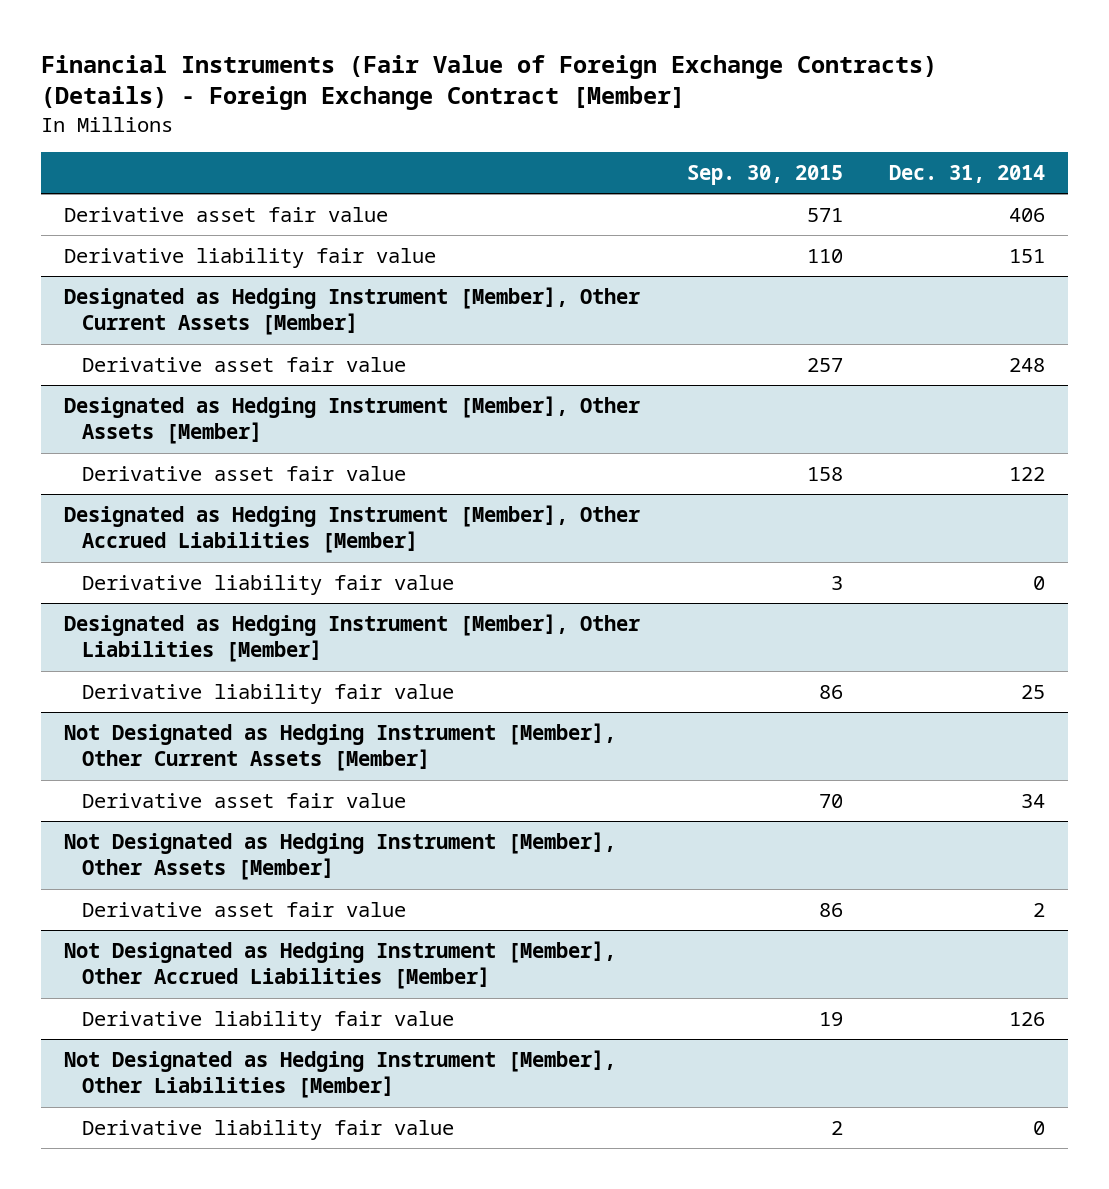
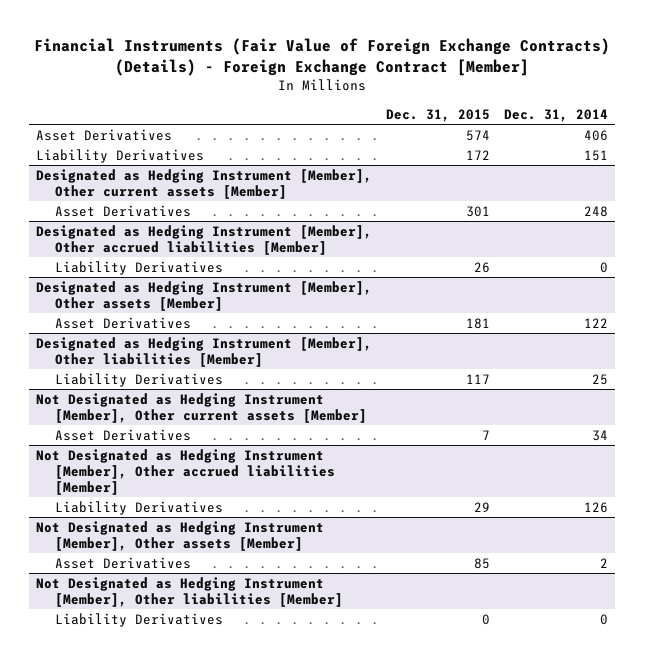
- | Sep. 30, 2015 | Dec. 31, 2014
+ | Dec. 31, 2015 | Dec. 31, 2014
- Derivative asset fair value | 571 | 406
- Derivative liability fair value | 110 | 151
- Designated as Hedging Instrument [Member], Other Current Assets [Member]
- Derivative asset fair value | 257 | 248
- Designated as Hedging Instrument [Member], Other Assets [Member]
- Derivative asset fair value | 158 | 122
- Designated as Hedging Instrument [Member], Other Accrued Liabilities [Member]
- Derivative liability fair value | 3 | 0
- Designated as Hedging Instrument [Member], Other Liabilities [Member]
- Derivative liability fair value | 86 | 25
- Not Designated as Hedging Instrument [Member], Other Current Assets [Member]
- Derivative asset fair value | 70 | 34
- Not Designated as Hedging Instrument [Member], Other Assets [Member]
- Derivative asset fair value | 86 | 2
- Not Designated as Hedging Instrument [Member], Other Accrued Liabilities [Member]
- Derivative liability fair value | 19 | 126
- Not Designated as Hedging Instrument [Member], Other Liabilities [Member]
- Derivative liability fair value | 2 | 0
+ Asset Derivatives | 574 | 406
+ Liability Derivatives | 172 | 151
+ Designated as Hedging Instrument [Member], Other current assets [Member]
+ Asset Derivatives | 301 | 248
+ Designated as Hedging Instrument [Member], Other accrued liabilities [Member]
+ Liability Derivatives | 26 | 0
+ Designated as Hedging Instrument [Member], Other assets [Member]
+ Asset Derivatives | 181 | 122
+ Designated as Hedging Instrument [Member], Other liabilities [Member]
+ Liability Derivatives | 117 | 25
+ Not Designated as Hedging Instrument [Member], Other current assets [Member]
+ Asset Derivatives | 7 | 34
+ Not Designated as Hedging Instrument [Member], Other accrued liabilities [Member]
+ Liability Derivatives | 29 | 126
+ Not Designated as Hedging Instrument [Member], Other assets [Member]
+ Asset Derivatives | 85 | 2
+ Not Designated as Hedging Instrument [Member], Other liabilities [Member]
+ Liability Derivatives | 0 | 0

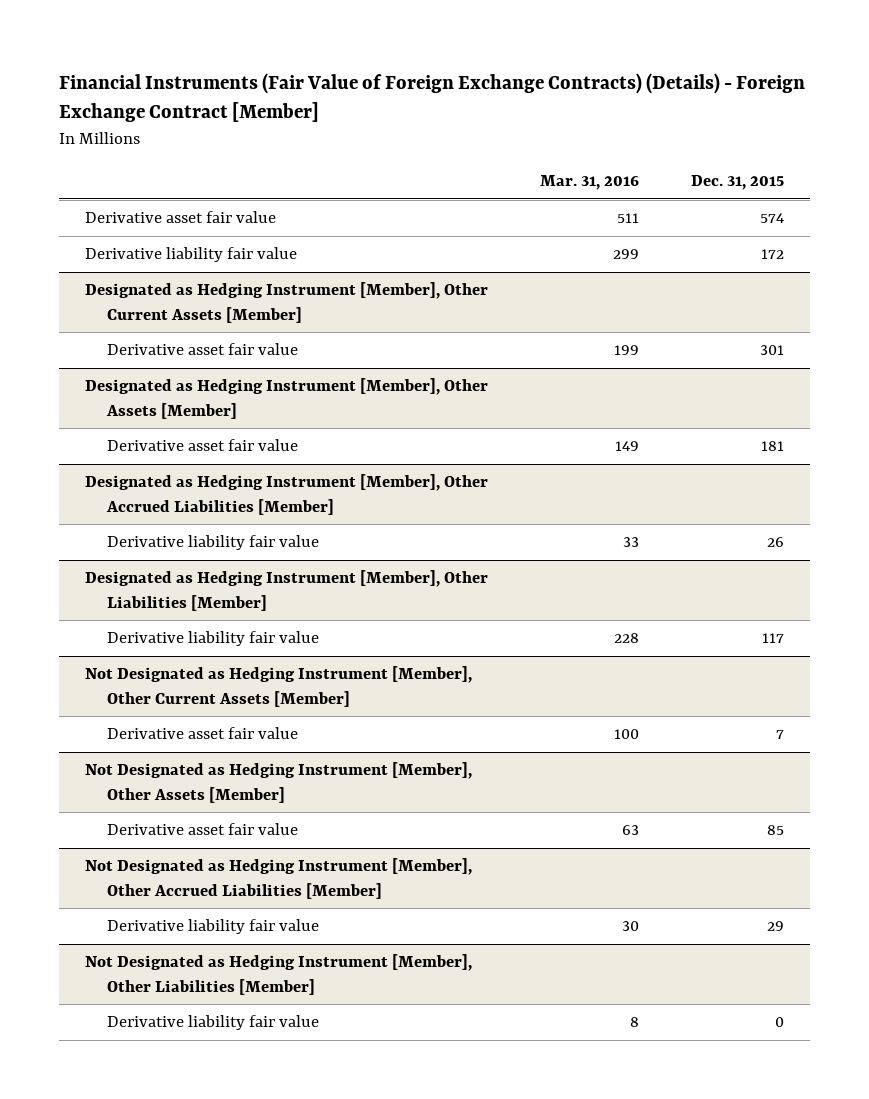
- | Dec. 31, 2015 | Dec. 31, 2014
+ | Mar. 31, 2016 | Dec. 31, 2015
- Asset Derivatives | 574 | 406
- Liability Derivatives | 172 | 151
- Designated as Hedging Instrument [Member], Other current assets [Member]
- Asset Derivatives | 301 | 248
- Designated as Hedging Instrument [Member], Other accrued liabilities [Member]
- Liability Derivatives | 26 | 0
- Designated as Hedging Instrument [Member], Other assets [Member]
- Asset Derivatives | 181 | 122
- Designated as Hedging Instrument [Member], Other liabilities [Member]
- Liability Derivatives | 117 | 25
- Not Designated as Hedging Instrument [Member], Other current assets [Member]
- Asset Derivatives | 7 | 34
- Not Designated as Hedging Instrument [Member], Other accrued liabilities [Member]
- Liability Derivatives | 29 | 126
- Not Designated as Hedging Instrument [Member], Other assets [Member]
- Asset Derivatives | 85 | 2
- Not Designated as Hedging Instrument [Member], Other liabilities [Member]
- Liability Derivatives | 0 | 0
+ Derivative asset fair value | 511 | 574
+ Derivative liability fair value | 299 | 172
+ Designated as Hedging Instrument [Member], Other Current Assets [Member]
+ Derivative asset fair value | 199 | 301
+ Designated as Hedging Instrument [Member], Other Assets [Member]
+ Derivative asset fair value | 149 | 181
+ Designated as Hedging Instrument [Member], Other Accrued Liabilities [Member]
+ Derivative liability fair value | 33 | 26
+ Designated as Hedging Instrument [Member], Other Liabilities [Member]
+ Derivative liability fair value | 228 | 117
+ Not Designated as Hedging Instrument [Member], Other Current Assets [Member]
+ Derivative asset fair value | 100 | 7
+ Not Designated as Hedging Instrument [Member], Other Assets [Member]
+ Derivative asset fair value | 63 | 85
+ Not Designated as Hedging Instrument [Member], Other Accrued Liabilities [Member]
+ Derivative liability fair value | 30 | 29
+ Not Designated as Hedging Instrument [Member], Other Liabilities [Member]
+ Derivative liability fair value | 8 | 0

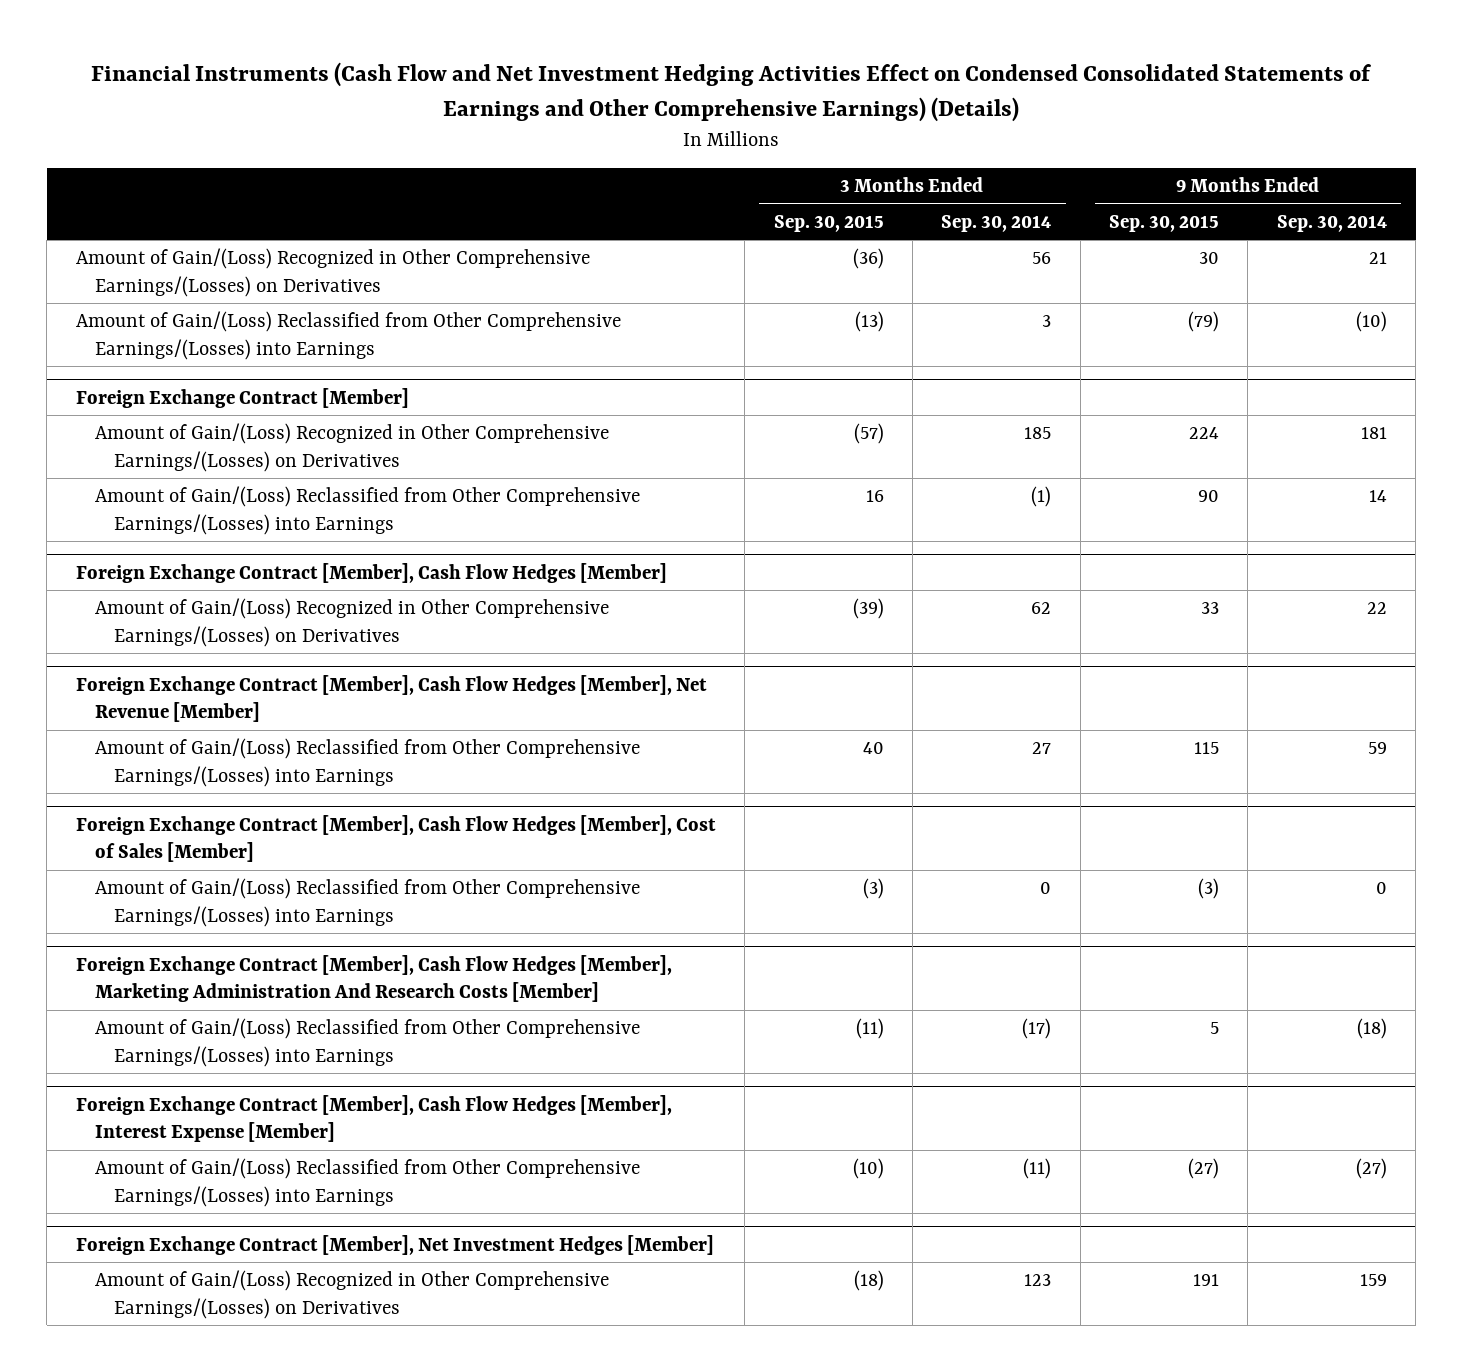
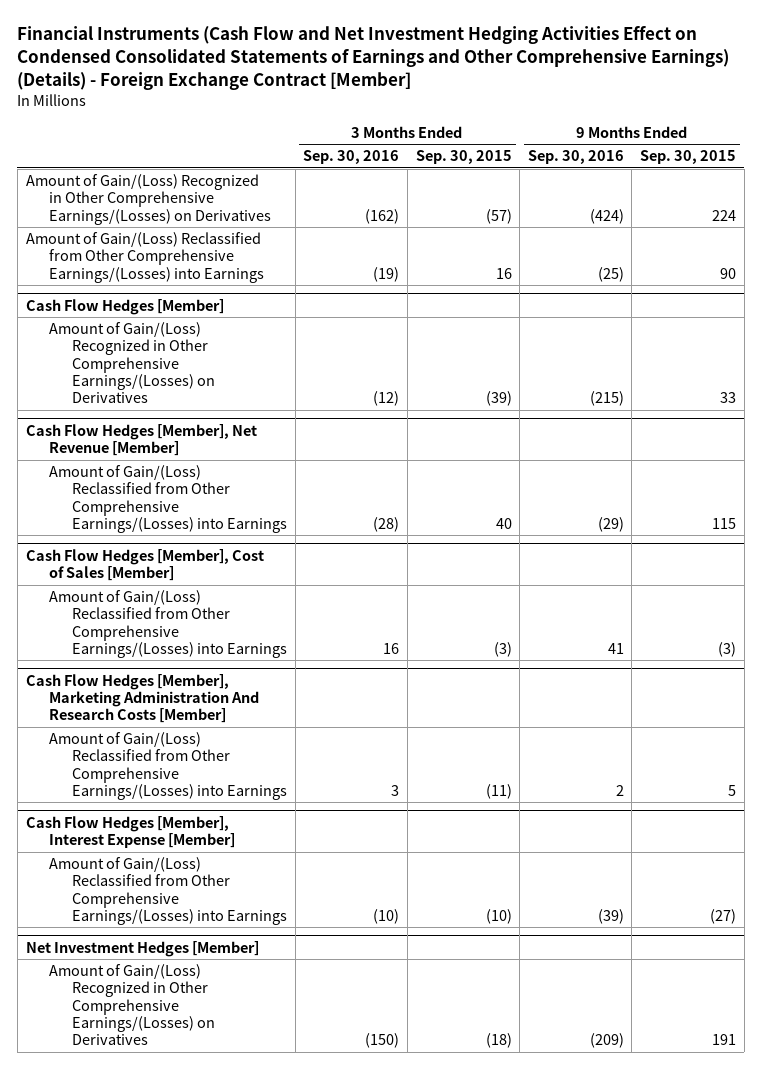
- Financial Instruments (Cash Flow and Net Investment Hedging Activities Effect on Condensed Consolidated Statements of Earnings and Other Comprehensive Earnings) (Details)
+ Financial Instruments (Cash Flow and Net Investment Hedging Activities Effect on Condensed Consolidated Statements of Earnings and Other Comprehensive Earnings) (Details) - Foreign Exchange Contract [Member]
- | 3 Months Ended Sep. 30, 2015 | 3 Months Ended Sep. 30, 2014 | 9 Months Ended Sep. 30, 2015 | 9 Months Ended Sep. 30, 2014
+ | 3 Months Ended Sep. 30, 2016 | 3 Months Ended Sep. 30, 2015 | 9 Months Ended Sep. 30, 2016 | 9 Months Ended Sep. 30, 2015
- Amount of Gain/(Loss) Recognized in Other Comprehensive Earnings/(Losses) on Derivatives | (36) | 56 | 30 | 21
- Amount of Gain/(Loss) Reclassified from Other Comprehensive Earnings/(Losses) into Earnings | (13) | 3 | (79) | (10)
- Foreign Exchange Contract [Member]
- Foreign Exchange Contract [Member], Cash Flow Hedges [Member]
+ Cash Flow Hedges [Member]
- Foreign Exchange Contract [Member], Cash Flow Hedges [Member], Net Revenue [Member]
+ Cash Flow Hedges [Member], Net Revenue [Member]
- Foreign Exchange Contract [Member], Cash Flow Hedges [Member], Cost of Sales [Member]
+ Cash Flow Hedges [Member], Cost of Sales [Member]
- Foreign Exchange Contract [Member], Cash Flow Hedges [Member], Marketing Administration And Research Costs [Member]
+ Cash Flow Hedges [Member], Marketing Administration And Research Costs [Member]
- Foreign Exchange Contract [Member], Cash Flow Hedges [Member], Interest Expense [Member]
+ Cash Flow Hedges [Member], Interest Expense [Member]
- Foreign Exchange Contract [Member], Net Investment Hedges [Member]
+ Net Investment Hedges [Member]

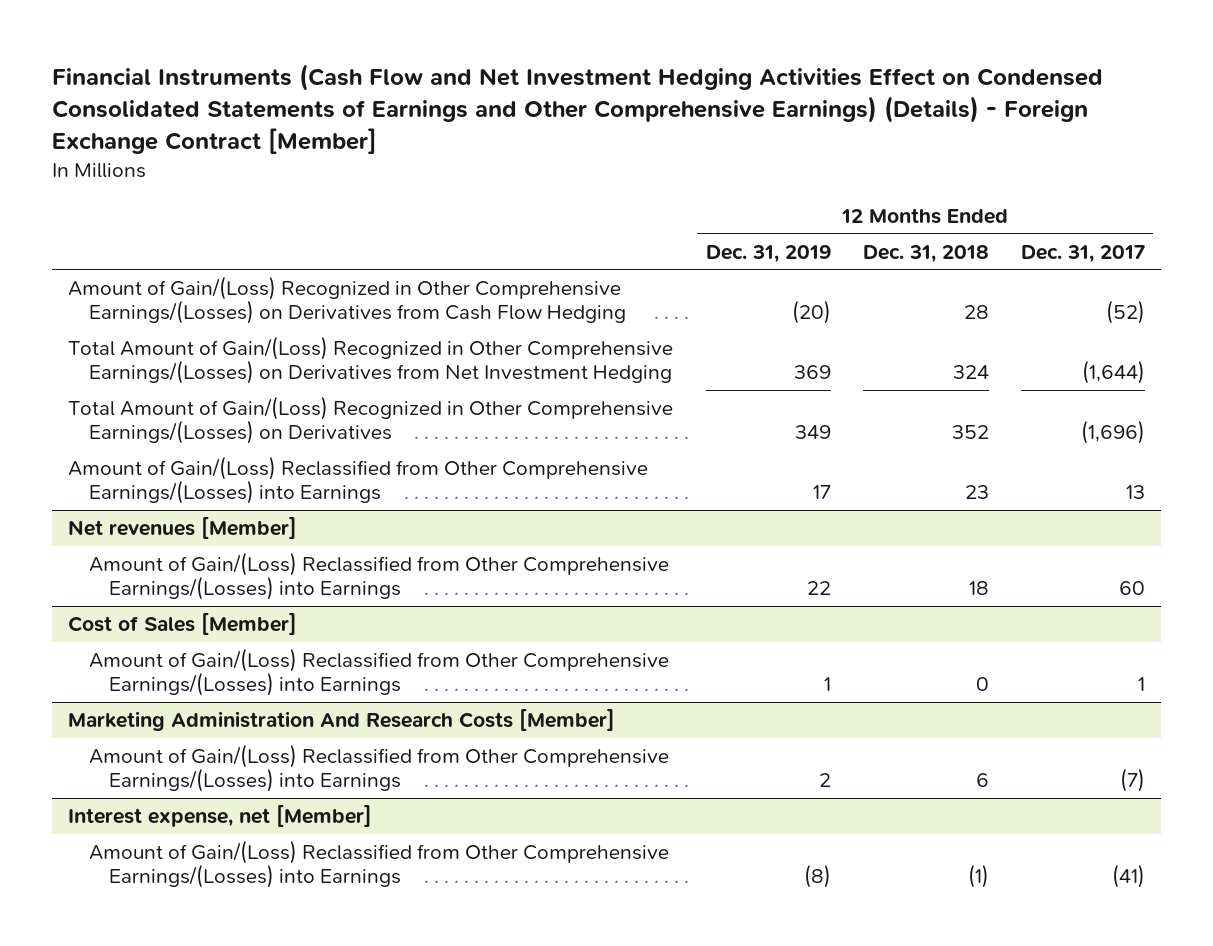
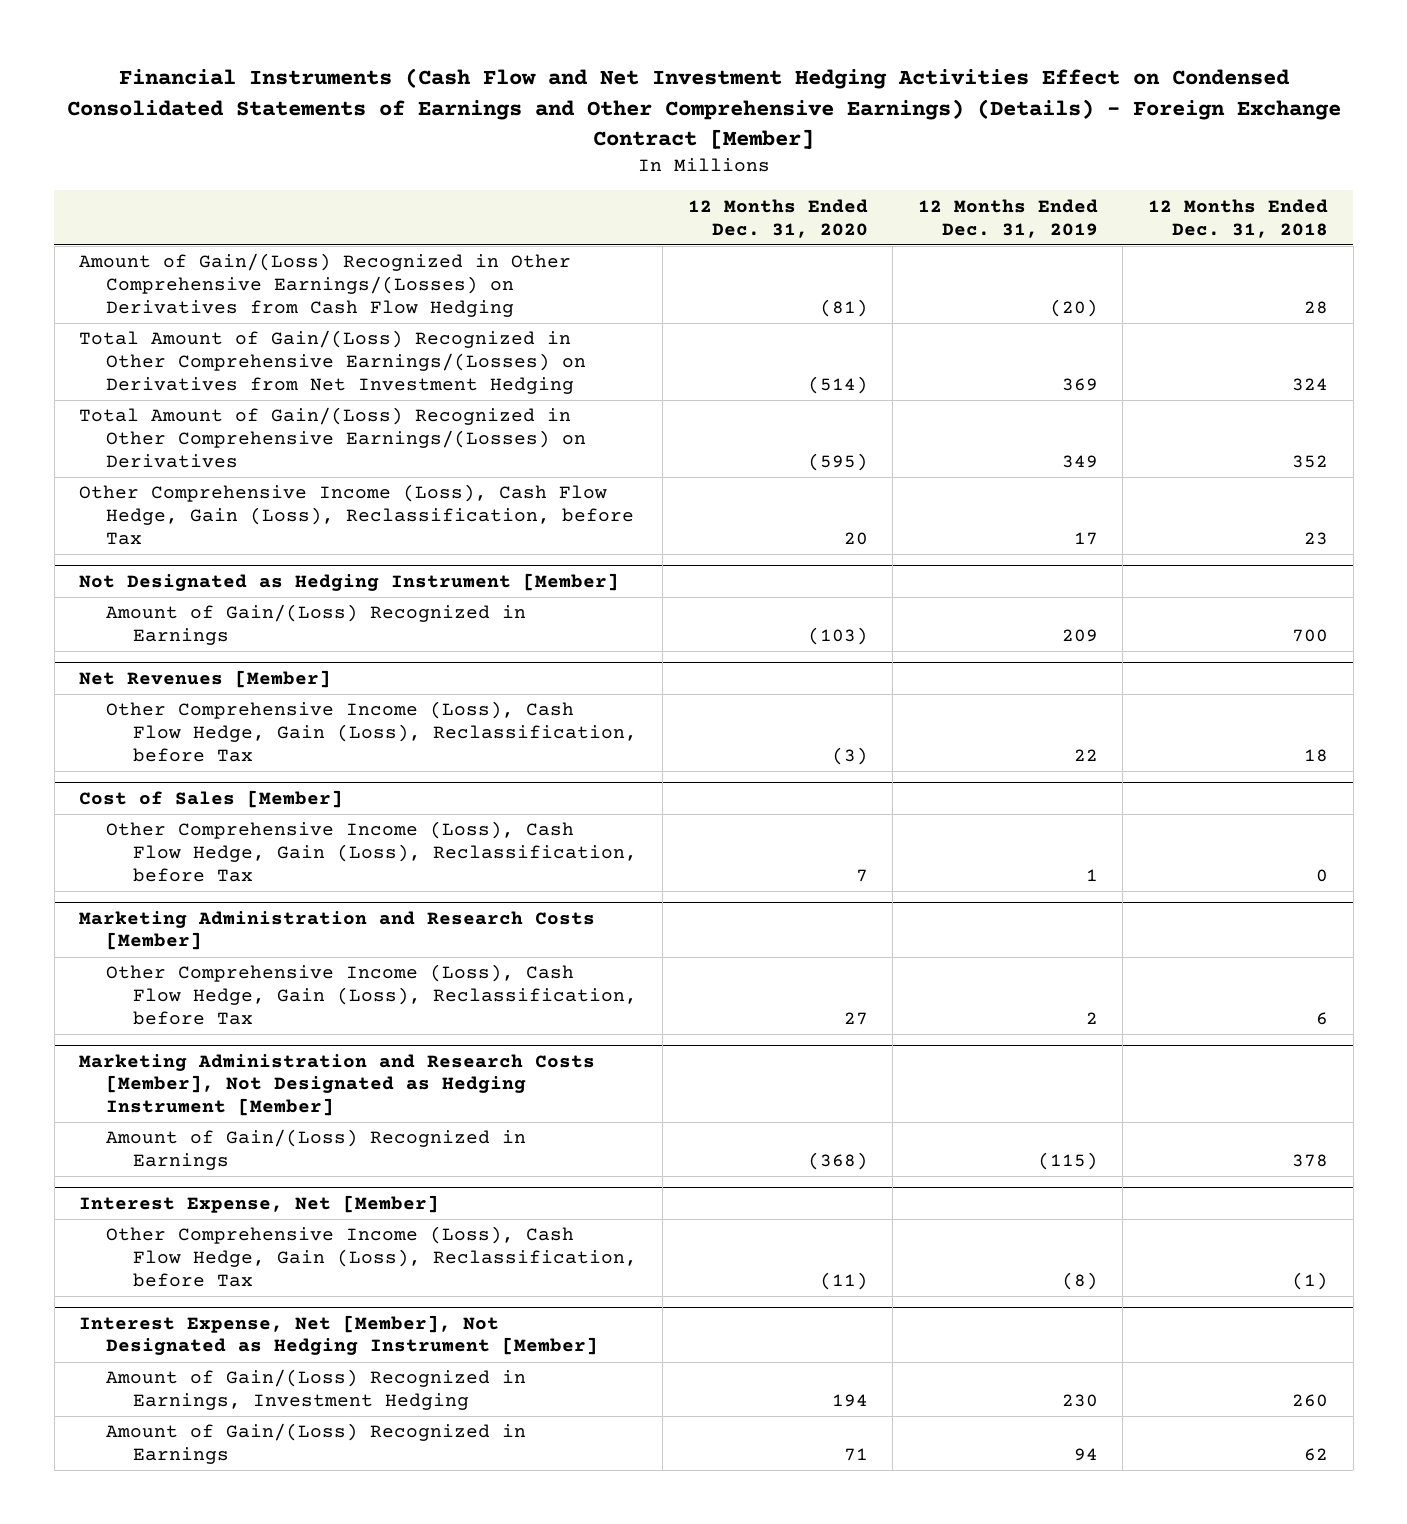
- | 12 Months Ended Dec. 31, 2019 | 12 Months Ended Dec. 31, 2018 | 12 Months Ended Dec. 31, 2017
+ | 12 Months Ended Dec. 31, 2020 | 12 Months Ended Dec. 31, 2019 | 12 Months Ended Dec. 31, 2018
- Amount of Gain/(Loss) Reclassified from Other Comprehensive Earnings/(Losses) into Earnings | 17 | 23 | 13
- Net revenues [Member]
- Amount of Gain/(Loss) Reclassified from Other Comprehensive Earnings/(Losses) into Earnings | 22 | 18 | 60
+ Other Comprehensive Income (Loss), Cash Flow Hedge, Gain (Loss), Reclassification, before Tax | 20 | 17 | 23
+ Not Designated as Hedging Instrument [Member]
+ Amount of Gain/(Loss) Recognized in Earnings | (103) | 209 | 700
+ Net Revenues [Member]
+ Other Comprehensive Income (Loss), Cash Flow Hedge, Gain (Loss), Reclassification, before Tax | (3) | 22 | 18
@ Cost of Sales [Member]
- Amount of Gain/(Loss) Reclassified from Other Comprehensive Earnings/(Losses) into Earnings | 1 | 0 | 1
- Marketing Administration And Research Costs [Member]
- Amount of Gain/(Loss) Reclassified from Other Comprehensive Earnings/(Losses) into Earnings | 2 | 6 | (7)
- Interest expense, net [Member]
- Amount of Gain/(Loss) Reclassified from Other Comprehensive Earnings/(Losses) into Earnings | (8) | (1) | (41)
@ Cost of Sales [Member]
+ Other Comprehensive Income (Loss), Cash Flow Hedge, Gain (Loss), Reclassification, before Tax | 7 | 1 | 0
+ Marketing Administration and Research Costs [Member]
+ Other Comprehensive Income (Loss), Cash Flow Hedge, Gain (Loss), Reclassification, before Tax | 27 | 2 | 6
+ Marketing Administration and Research Costs [Member], Not Designated as Hedging Instrument [Member]
+ Amount of Gain/(Loss) Recognized in Earnings | (368) | (115) | 378
+ Interest Expense, Net [Member]
+ Other Comprehensive Income (Loss), Cash Flow Hedge, Gain (Loss), Reclassification, before Tax | (11) | (8) | (1)
+ Interest Expense, Net [Member], Not Designated as Hedging Instrument [Member]
+ Amount of Gain/(Loss) Recognized in Earnings, Investment Hedging | 194 | 230 | 260
+ Amount of Gain/(Loss) Recognized in Earnings | 71 | 94 | 62

